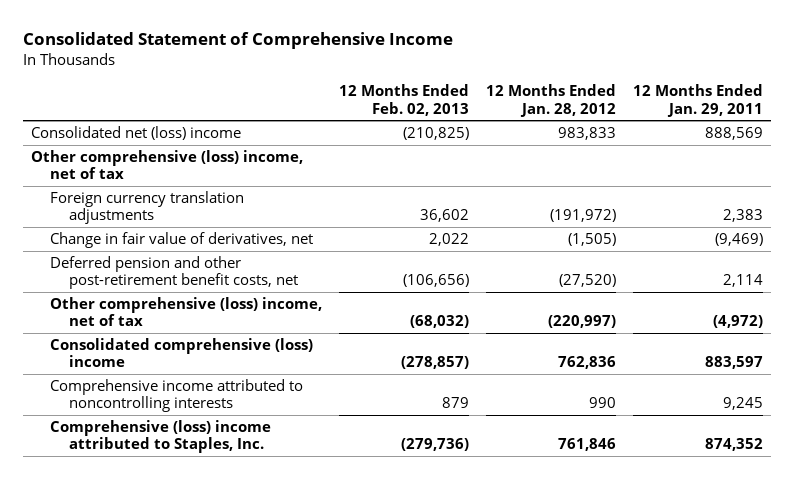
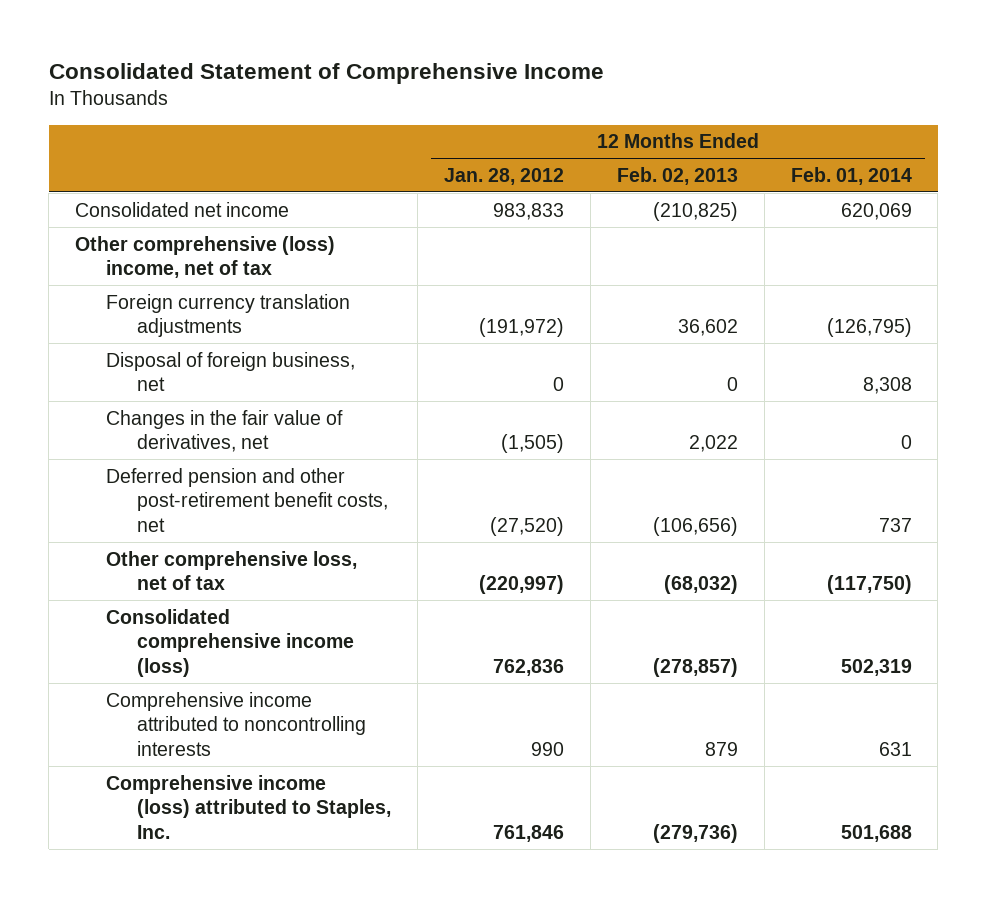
- | 12 Months Ended Feb. 02, 2013 | 12 Months Ended Jan. 28, 2012 | 12 Months Ended Jan. 29, 2011
+ | 12 Months Ended Jan. 28, 2012 | 12 Months Ended Feb. 02, 2013 | 12 Months Ended Feb. 01, 2014
- Consolidated net (loss) income | (210,825) | 983,833 | 888,569
+ Consolidated net income | 983,833 | (210,825) | 620,069
- Change in fair value of derivatives, net | 2,022 | (1,505) | (9,469)
+ Disposal of foreign business, net | 0 | 0 | 8,308
+ Changes in the fair value of derivatives, net | (1,505) | 2,022 | 0
- Other comprehensive (loss) income, net of tax | (68,032) | (220,997) | (4,972)
- Consolidated comprehensive (loss) income | (278,857) | 762,836 | 883,597
+ Other comprehensive loss, net of tax | (220,997) | (68,032) | (117,750)
+ Consolidated comprehensive income (loss) | 762,836 | (278,857) | 502,319
- Comprehensive (loss) income attributed to Staples, Inc. | (279,736) | 761,846 | 874,352
+ Comprehensive income (loss) attributed to Staples, Inc. | 761,846 | (279,736) | 501,688

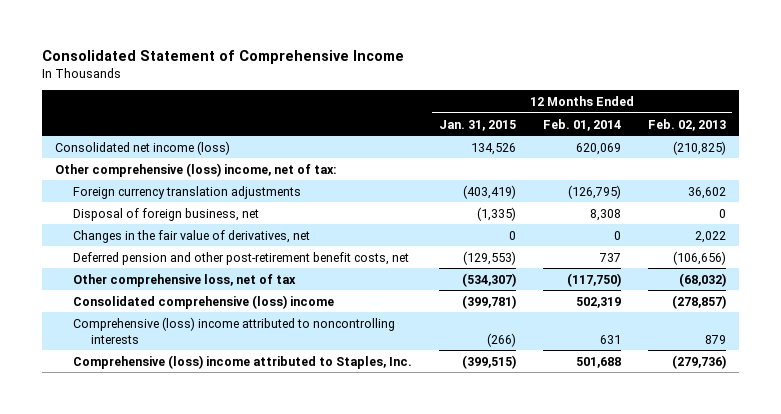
- | 12 Months Ended Jan. 28, 2012 | 12 Months Ended Feb. 02, 2013 | 12 Months Ended Feb. 01, 2014
+ | 12 Months Ended Jan. 31, 2015 | 12 Months Ended Feb. 01, 2014 | 12 Months Ended Feb. 02, 2013
- Consolidated net income | 983,833 | (210,825) | 620,069
- Other comprehensive (loss) income, net of tax
+ Consolidated net income (loss) | 134,526 | 620,069 | (210,825)
+ Other comprehensive (loss) income, net of tax:
- Consolidated comprehensive income (loss) | 762,836 | (278,857) | 502,319
- Comprehensive income attributed to noncontrolling interests | 990 | 879 | 631
- Comprehensive income (loss) attributed to Staples, Inc. | 761,846 | (279,736) | 501,688
+ Consolidated comprehensive (loss) income | (399,781) | 502,319 | (278,857)
+ Comprehensive (loss) income attributed to noncontrolling interests | (266) | 631 | 879
+ Comprehensive (loss) income attributed to Staples, Inc. | (399,515) | 501,688 | (279,736)

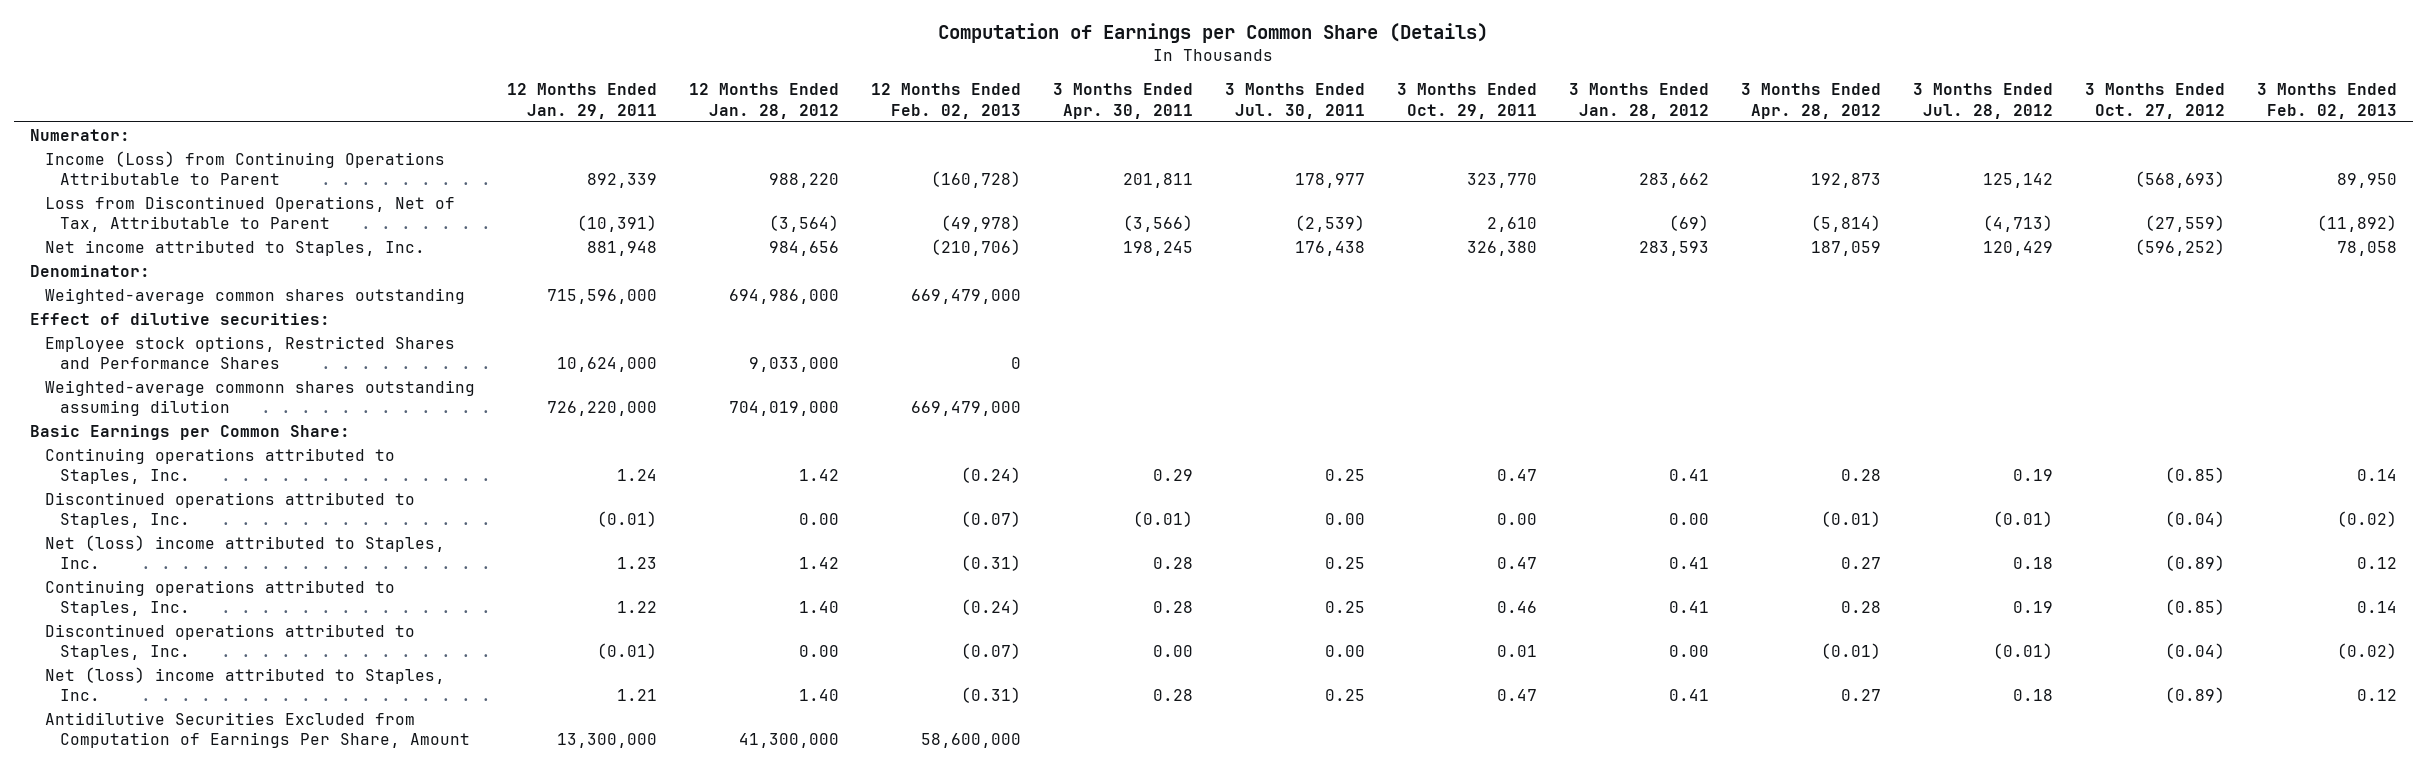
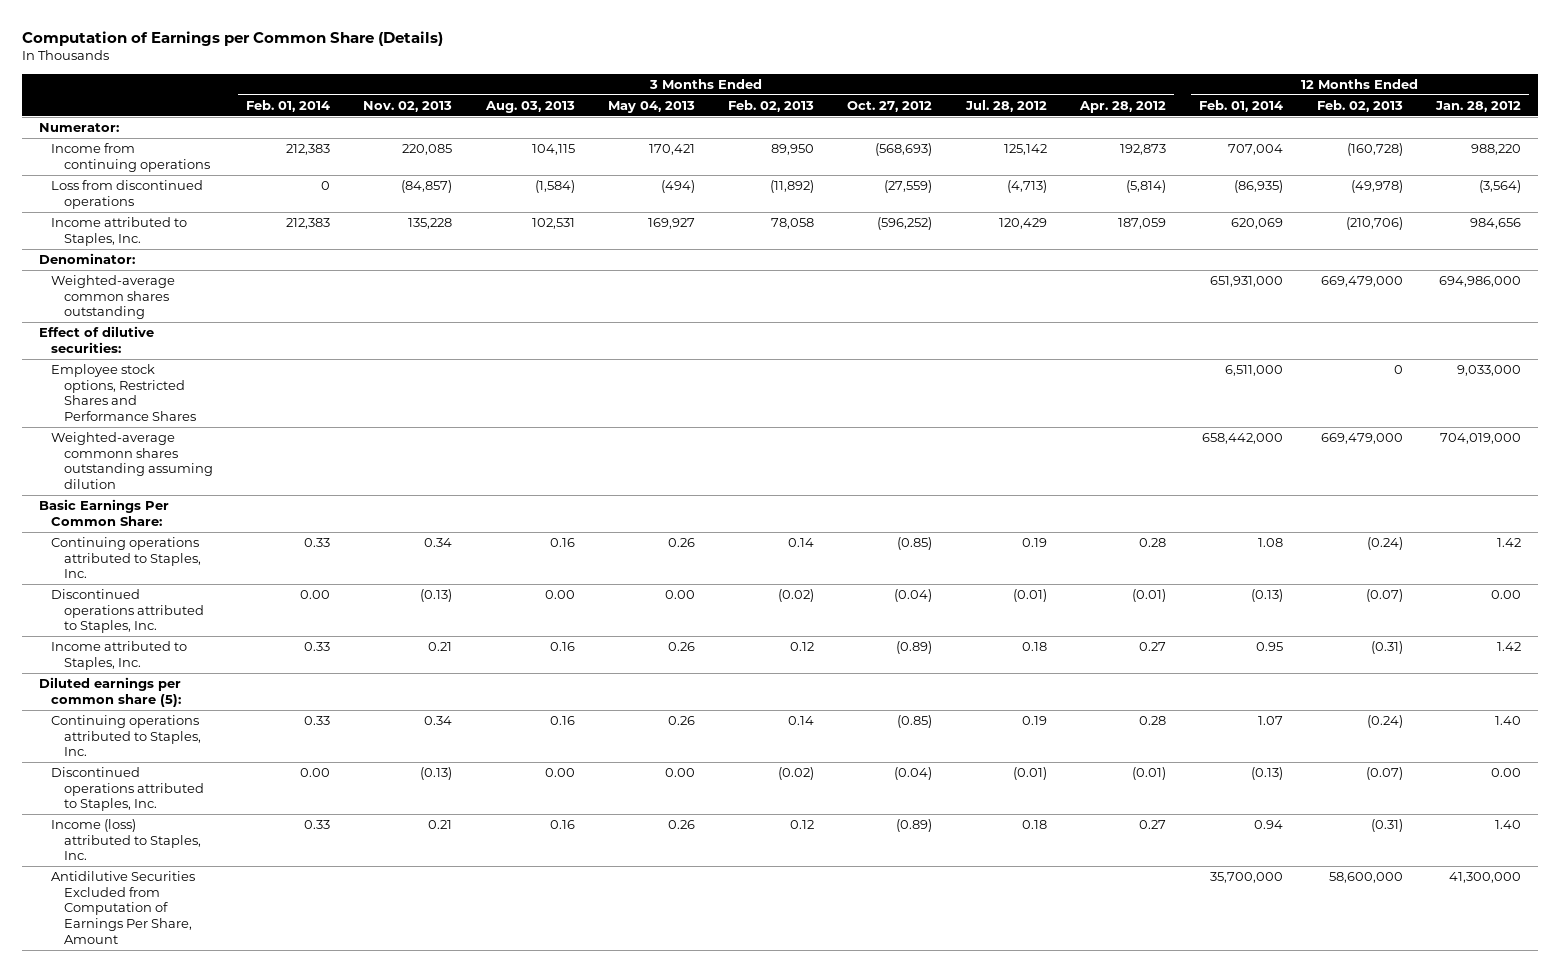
- | 12 Months Ended Jan. 29, 2011 | 12 Months Ended Jan. 28, 2012 | 12 Months Ended Feb. 02, 2013 | 3 Months Ended Apr. 30, 2011 | 3 Months Ended Jul. 30, 2011 | 3 Months Ended Oct. 29, 2011 | 3 Months Ended Jan. 28, 2012 | 3 Months Ended Apr. 28, 2012 | 3 Months Ended Jul. 28, 2012 | 3 Months Ended Oct. 27, 2012 | 3 Months Ended Feb. 02, 2013
+ | 3 Months Ended Feb. 01, 2014 | 3 Months Ended Nov. 02, 2013 | 3 Months Ended Aug. 03, 2013 | 3 Months Ended May 04, 2013 | 3 Months Ended Feb. 02, 2013 | 3 Months Ended Oct. 27, 2012 | 3 Months Ended Jul. 28, 2012 | 3 Months Ended Apr. 28, 2012 | 12 Months Ended Feb. 01, 2014 | 12 Months Ended Feb. 02, 2013 | 12 Months Ended Jan. 28, 2012
- Income (Loss) from Continuing Operations Attributable to Parent | 892,339 | 988,220 | (160,728) | 201,811 | 178,977 | 323,770 | 283,662 | 192,873 | 125,142 | (568,693) | 89,950
- Loss from Discontinued Operations, Net of Tax, Attributable to Parent | (10,391) | (3,564) | (49,978) | (3,566) | (2,539) | 2,610 | (69) | (5,814) | (4,713) | (27,559) | (11,892)
- Net income attributed to Staples, Inc. | 881,948 | 984,656 | (210,706) | 198,245 | 176,438 | 326,380 | 283,593 | 187,059 | 120,429 | (596,252) | 78,058
+ Income from continuing operations | 212,383 | 220,085 | 104,115 | 170,421 | 89,950 | (568,693) | 125,142 | 192,873 | 707,004 | (160,728) | 988,220
+ Loss from discontinued operations | 0 | (84,857) | (1,584) | (494) | (11,892) | (27,559) | (4,713) | (5,814) | (86,935) | (49,978) | (3,564)
+ Income attributed to Staples, Inc. | 212,383 | 135,228 | 102,531 | 169,927 | 78,058 | (596,252) | 120,429 | 187,059 | 620,069 | (210,706) | 984,656
- Basic Earnings per Common Share:
+ Basic Earnings Per Common Share:
- Net (loss) income attributed to Staples, Inc. | 1.23 | 1.42 | (0.31) | 0.28 | 0.25 | 0.47 | 0.41 | 0.27 | 0.18 | (0.89) | 0.12
+ Income attributed to Staples, Inc. | 0.33 | 0.21 | 0.16 | 0.26 | 0.12 | (0.89) | 0.18 | 0.27 | 0.95 | (0.31) | 1.42
+ Diluted earnings per common share (5):
- Net (loss) income attributed to Staples, Inc. | 1.21 | 1.40 | (0.31) | 0.28 | 0.25 | 0.47 | 0.41 | 0.27 | 0.18 | (0.89) | 0.12
+ Income (loss) attributed to Staples, Inc. | 0.33 | 0.21 | 0.16 | 0.26 | 0.12 | (0.89) | 0.18 | 0.27 | 0.94 | (0.31) | 1.40

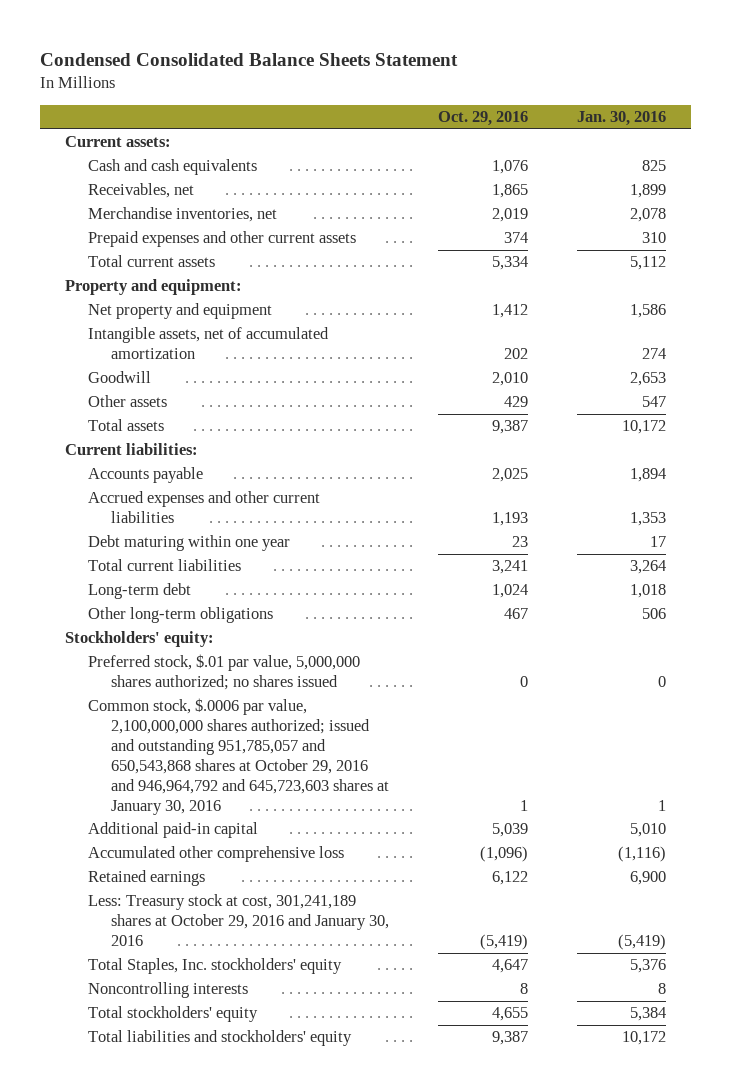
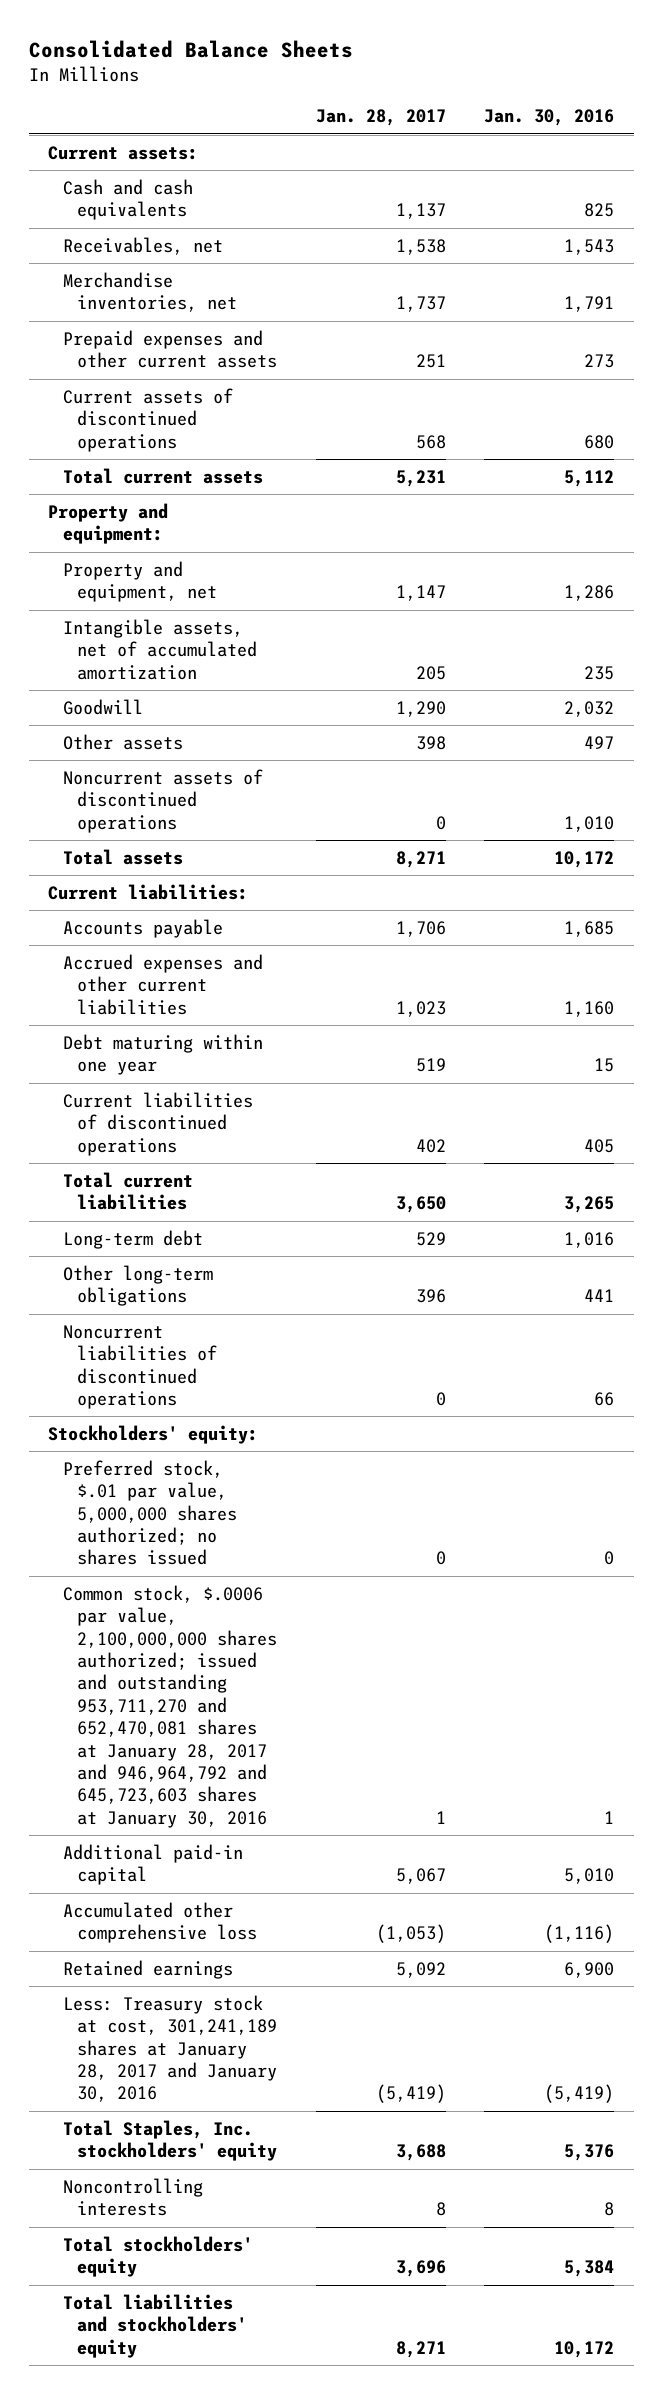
- Condensed Consolidated Balance Sheets Statement
+ Consolidated Balance Sheets
- | Oct. 29, 2016 | Jan. 30, 2016
+ | Jan. 28, 2017 | Jan. 30, 2016
- Receivables, net | 1,865 | 1,899
- Merchandise inventories, net | 2,019 | 2,078
- Prepaid expenses and other current assets | 374 | 310
+ Receivables, net | 1,538 | 1,543
+ Merchandise inventories, net | 1,737 | 1,791
+ Prepaid expenses and other current assets | 251 | 273
+ Current assets of discontinued operations | 568 | 680
- Net property and equipment | 1,412 | 1,586
- Intangible assets, net of accumulated amortization | 202 | 274
- Goodwill | 2,010 | 2,653
- Other assets | 429 | 547
+ Property and equipment, net | 1,147 | 1,286
+ Intangible assets, net of accumulated amortization | 205 | 235
+ Goodwill | 1,290 | 2,032
+ Other assets | 398 | 497
+ Noncurrent assets of discontinued operations | 0 | 1,010
- Accounts payable | 2,025 | 1,894
- Accrued expenses and other current liabilities | 1,193 | 1,353
- Debt maturing within one year | 23 | 17
- Total current liabilities | 3,241 | 3,264
- Long-term debt | 1,024 | 1,018
- Other long-term obligations | 467 | 506
+ Accounts payable | 1,706 | 1,685
+ Accrued expenses and other current liabilities | 1,023 | 1,160
+ Debt maturing within one year | 519 | 15
+ Current liabilities of discontinued operations | 402 | 405
+ Total current liabilities | 3,650 | 3,265
+ Long-term debt | 529 | 1,016
+ Other long-term obligations | 396 | 441
+ Noncurrent liabilities of discontinued operations | 0 | 66
- Common stock, $.0006 par value, 2,100,000,000 shares authorized; issued and outstanding 951,785,057 and 650,543,868 shares at October 29, 2016 and 946,964,792 and 645,723,603 shares at January 30, 2016 | 1 | 1
+ Common stock, $.0006 par value, 2,100,000,000 shares authorized; issued and outstanding 953,711,270 and 652,470,081 shares at January 28, 2017 and 946,964,792 and 645,723,603 shares at January 30, 2016 | 1 | 1
- Less: Treasury stock at cost, 301,241,189 shares at October 29, 2016 and January 30, 2016 | (5,419) | (5,419)
+ Less: Treasury stock at cost, 301,241,189 shares at January 28, 2017 and January 30, 2016 | (5,419) | (5,419)

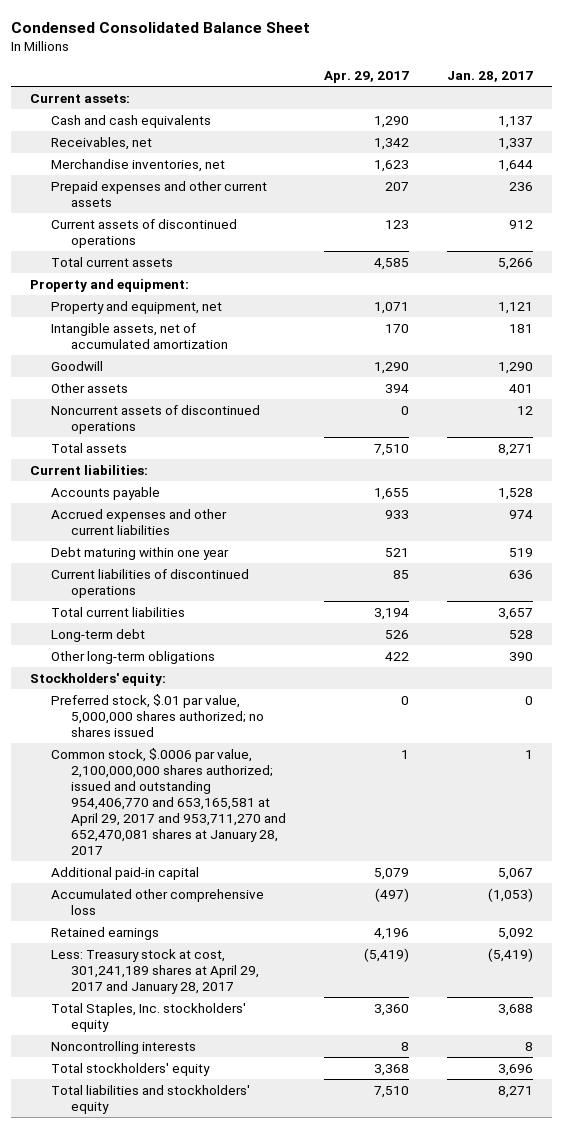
- Consolidated Balance Sheets
+ Condensed Consolidated Balance Sheet
- | Jan. 28, 2017 | Jan. 30, 2016
+ | Apr. 29, 2017 | Jan. 28, 2017
- Receivables, net | 1,538 | 1,543
- Merchandise inventories, net | 1,737 | 1,791
- Prepaid expenses and other current assets | 251 | 273
- Current assets of discontinued operations | 568 | 680
- Total current assets | 5,231 | 5,112
+ Receivables, net | 1,342 | 1,337
+ Merchandise inventories, net | 1,623 | 1,644
+ Prepaid expenses and other current assets | 207 | 236
+ Current assets of discontinued operations | 123 | 912
+ Total current assets | 4,585 | 5,266
- Property and equipment, net | 1,147 | 1,286
- Intangible assets, net of accumulated amortization | 205 | 235
+ Property and equipment, net | 1,071 | 1,121
+ Intangible assets, net of accumulated amortization | 170 | 181
- Other assets | 398 | 497
- Noncurrent assets of discontinued operations | 0 | 1,010
+ Other assets | 394 | 401
+ Noncurrent assets of discontinued operations | 0 | 12
- Accounts payable | 1,706 | 1,685
- Accrued expenses and other current liabilities | 1,023 | 1,160
+ Accounts payable | 1,655 | 1,528
+ Accrued expenses and other current liabilities | 933 | 974
- Current liabilities of discontinued operations | 402 | 405
- Total current liabilities | 3,650 | 3,265
- Long-term debt | 529 | 1,016
- Other long-term obligations | 396 | 441
- Noncurrent liabilities of discontinued operations | 0 | 66
+ Current liabilities of discontinued operations | 85 | 636
+ Total current liabilities | 3,194 | 3,657
+ Long-term debt | 526 | 528
+ Other long-term obligations | 422 | 390
- Common stock, $.0006 par value, 2,100,000,000 shares authorized; issued and outstanding 953,711,270 and 652,470,081 shares at January 28, 2017 and 946,964,792 and 645,723,603 shares at January 30, 2016 | 1 | 1
+ Common stock, $.0006 par value, 2,100,000,000 shares authorized; issued and outstanding 954,406,770 and 653,165,581 at April 29, 2017 and 953,711,270 and 652,470,081 shares at January 28, 2017 | 1 | 1
- Less: Treasury stock at cost, 301,241,189 shares at January 28, 2017 and January 30, 2016 | (5,419) | (5,419)
+ Less: Treasury stock at cost, 301,241,189 shares at April 29, 2017 and January 28, 2017 | (5,419) | (5,419)

